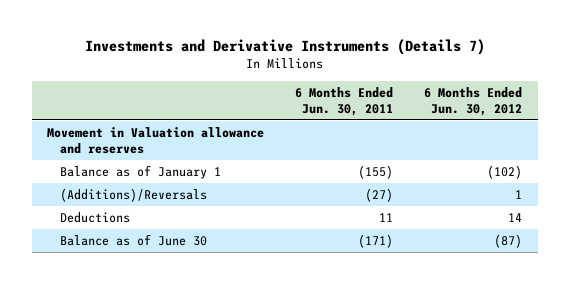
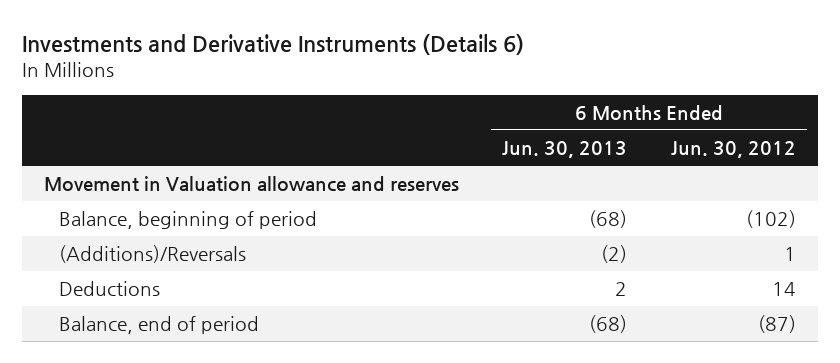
- Investments and Derivative Instruments (Details 7)
+ Investments and Derivative Instruments (Details 6)
- | 6 Months Ended Jun. 30, 2011 | 6 Months Ended Jun. 30, 2012
+ | 6 Months Ended Jun. 30, 2013 | 6 Months Ended Jun. 30, 2012
- Balance as of January 1 | (155) | (102)
+ Balance, beginning of period | (68) | (102)
- Balance as of June 30 | (171) | (87)
+ Balance, end of period | (68) | (87)

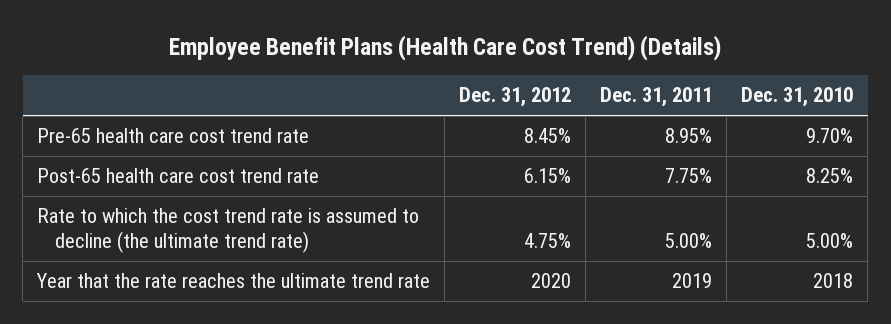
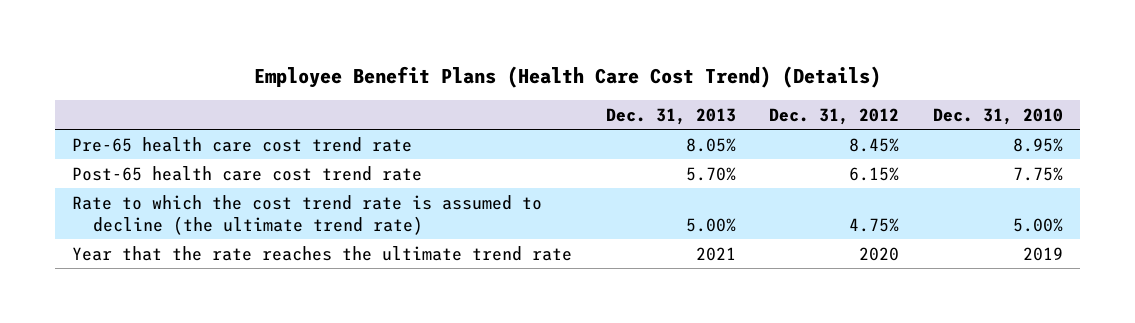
- | Dec. 31, 2012 | Dec. 31, 2011 | Dec. 31, 2010
+ | Dec. 31, 2013 | Dec. 31, 2012 | Dec. 31, 2010
- Pre-65 health care cost trend rate | 8.45% | 8.95% | 9.70%
- Post-65 health care cost trend rate | 6.15% | 7.75% | 8.25%
+ Pre-65 health care cost trend rate | 8.05% | 8.45% | 8.95%
+ Post-65 health care cost trend rate | 5.70% | 6.15% | 7.75%
- Year that the rate reaches the ultimate trend rate | 2020 | 2019 | 2018
+ Year that the rate reaches the ultimate trend rate | 2021 | 2020 | 2019

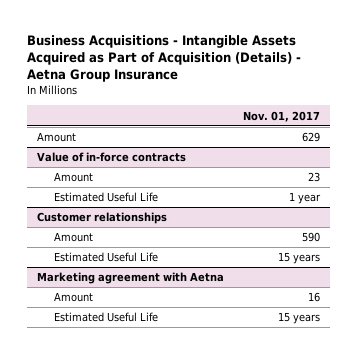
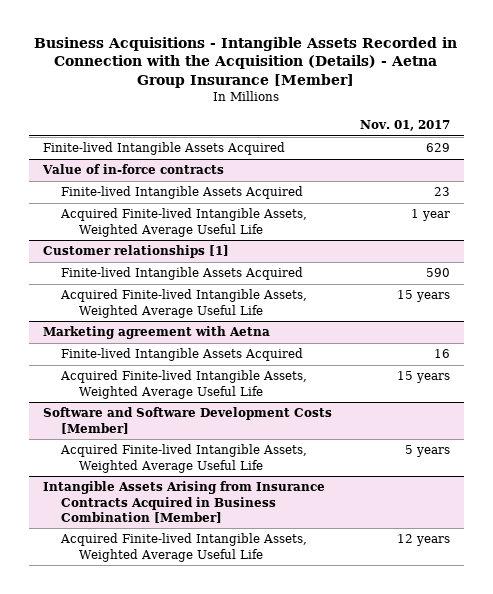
- Business Acquisitions - Intangible Assets Acquired as Part of Acquisition (Details) - Aetna Group Insurance
+ Business Acquisitions - Intangible Assets Recorded in Connection with the Acquisition (Details) - Aetna Group Insurance [Member]
- Amount | 629
+ Finite-lived Intangible Assets Acquired | 629
@ Value of in-force contracts
- Amount | 23
- Estimated Useful Life | 1 year
- Customer relationships
- Amount | 590
- Estimated Useful Life | 15 years
@ Value of in-force contracts
+ Finite-lived Intangible Assets Acquired | 23
+ Acquired Finite-lived Intangible Assets, Weighted Average Useful Life | 1 year
+ Customer relationships [1]
+ Finite-lived Intangible Assets Acquired | 590
+ Acquired Finite-lived Intangible Assets, Weighted Average Useful Life | 15 years
@ Marketing agreement with Aetna
- Amount | 16
- Estimated Useful Life | 15 years
+ Finite-lived Intangible Assets Acquired | 16
+ Acquired Finite-lived Intangible Assets, Weighted Average Useful Life | 15 years
+ Software and Software Development Costs [Member]
+ Acquired Finite-lived Intangible Assets, Weighted Average Useful Life | 5 years
+ Intangible Assets Arising from Insurance Contracts Acquired in Business Combination [Member]
+ Acquired Finite-lived Intangible Assets, Weighted Average Useful Life | 12 years

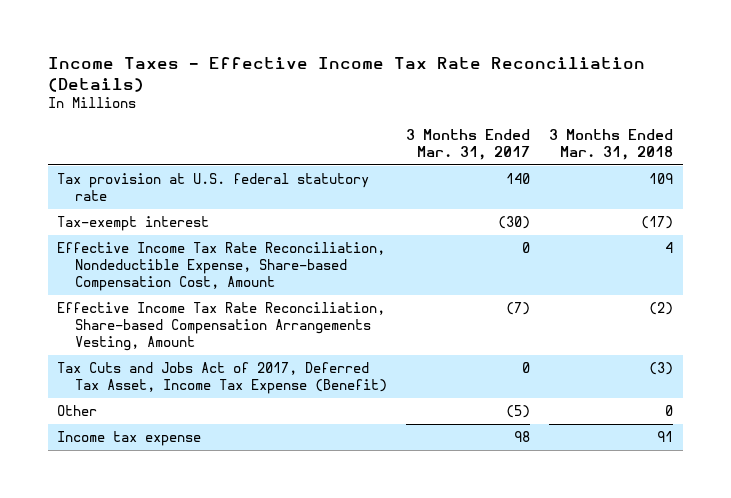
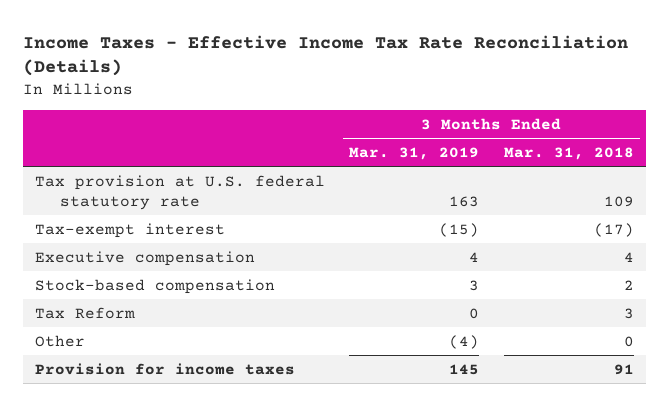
- | 3 Months Ended Mar. 31, 2017 | 3 Months Ended Mar. 31, 2018
+ | 3 Months Ended Mar. 31, 2019 | 3 Months Ended Mar. 31, 2018
- Effective Income Tax Rate Reconciliation, Nondeductible Expense, Share-based Compensation Cost, Amount | 0 | 4
- Effective Income Tax Rate Reconciliation, Share-based Compensation Arrangements Vesting, Amount | (7) | (2)
- Tax Cuts and Jobs Act of 2017, Deferred Tax Asset, Income Tax Expense (Benefit) | 0 | (3)
+ Executive compensation | 4 | 4
+ Stock-based compensation | 3 | 2
+ Tax Reform | 0 | 3
- Income tax expense | 98 | 91
+ Provision for income taxes | 145 | 91

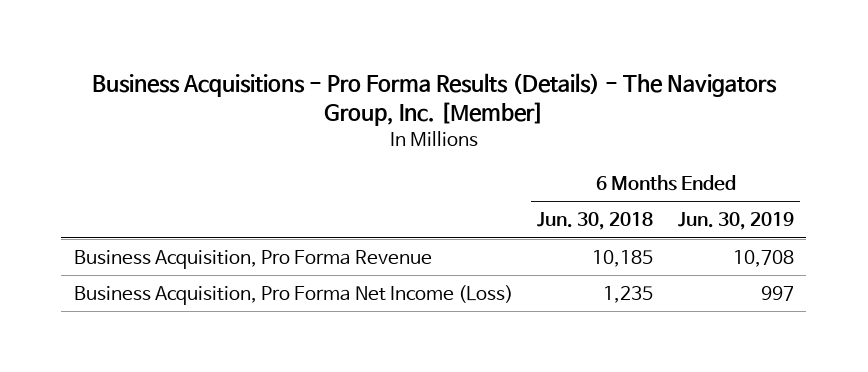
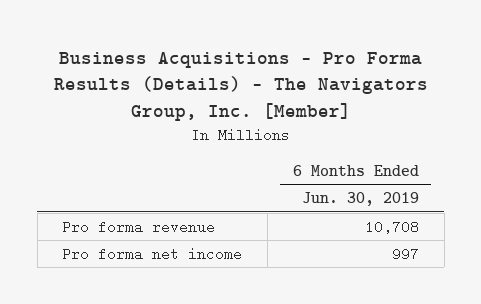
- | 6 Months Ended Jun. 30, 2018 | 6 Months Ended Jun. 30, 2019
+ | 6 Months Ended Jun. 30, 2019
- Business Acquisition, Pro Forma Revenue | 10,185 | 10,708
- Business Acquisition, Pro Forma Net Income (Loss) | 1,235 | 997
+ Pro forma revenue | 10,708
+ Pro forma net income | 997

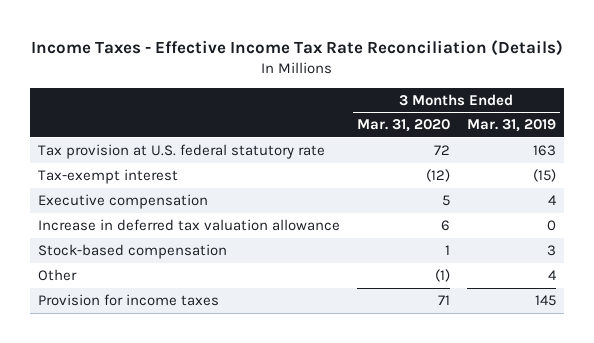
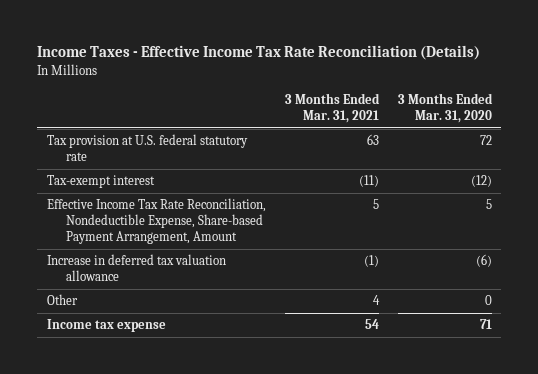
- | 3 Months Ended Mar. 31, 2020 | 3 Months Ended Mar. 31, 2019
+ | 3 Months Ended Mar. 31, 2021 | 3 Months Ended Mar. 31, 2020
- Executive compensation | 5 | 4
- Increase in deferred tax valuation allowance | 6 | 0
- Stock-based compensation | 1 | 3
- Other | (1) | 4
- Provision for income taxes | 71 | 145
+ Effective Income Tax Rate Reconciliation, Nondeductible Expense, Share-based Payment Arrangement, Amount | 5 | 5
+ Increase in deferred tax valuation allowance | (1) | (6)
+ Other | 4 | 0
+ Income tax expense | 54 | 71

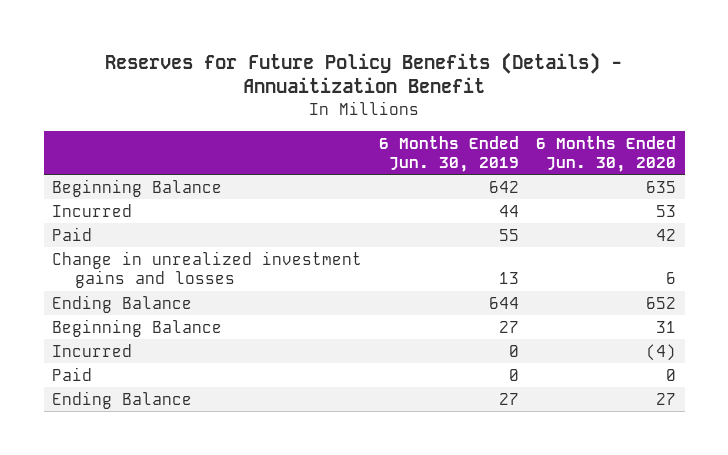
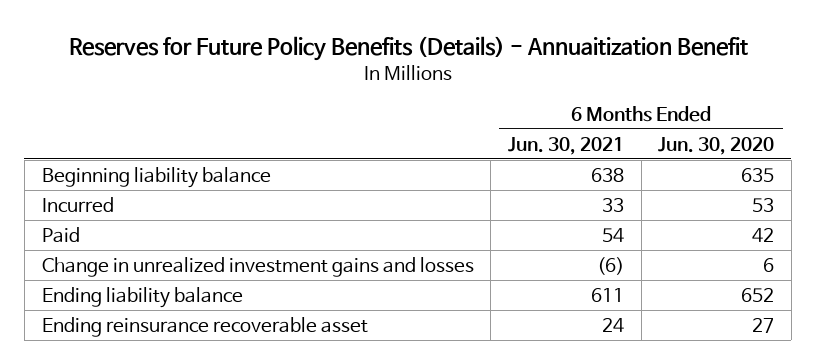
- | 6 Months Ended Jun. 30, 2019 | 6 Months Ended Jun. 30, 2020
+ | 6 Months Ended Jun. 30, 2021 | 6 Months Ended Jun. 30, 2020
- Beginning Balance | 642 | 635
+ Beginning liability balance | 638 | 635
- Ending Balance | 644 | 652
- Beginning Balance | 27 | 31
- Incurred | 0 | (4)
- Paid | 0 | 0
- Ending Balance | 27 | 27
+ Ending liability balance | 611 | 652
+ Ending reinsurance recoverable asset | 24 | 27

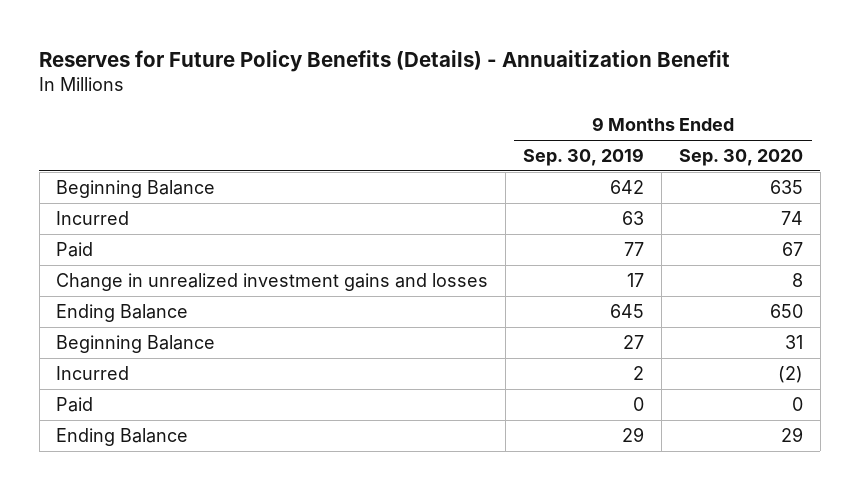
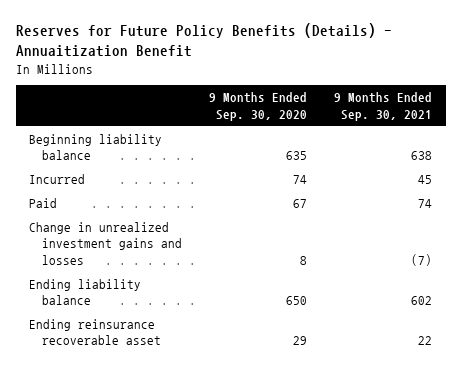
- | 9 Months Ended Sep. 30, 2019 | 9 Months Ended Sep. 30, 2020
+ | 9 Months Ended Sep. 30, 2020 | 9 Months Ended Sep. 30, 2021
- Beginning Balance | 642 | 635
+ Beginning liability balance | 635 | 638
- Ending Balance | 645 | 650
- Beginning Balance | 27 | 31
- Incurred | 2 | (2)
- Paid | 0 | 0
- Ending Balance | 29 | 29
+ Ending liability balance | 650 | 602
+ Ending reinsurance recoverable asset | 29 | 22

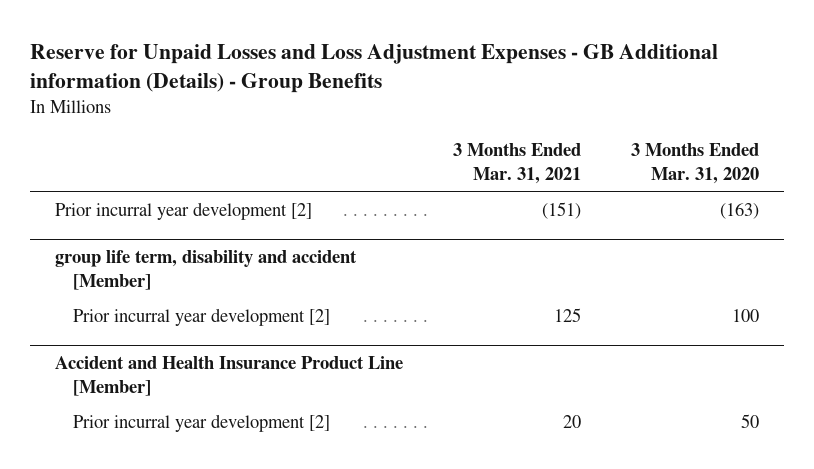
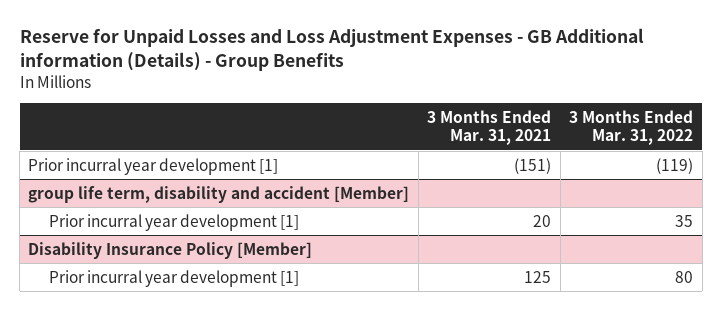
- | 3 Months Ended Mar. 31, 2021 | 3 Months Ended Mar. 31, 2020
+ | 3 Months Ended Mar. 31, 2021 | 3 Months Ended Mar. 31, 2022
- Prior incurral year development [2] | (151) | (163)
+ Prior incurral year development [1] | (151) | (119)
@ group life term, disability and accident [Member]
- Prior incurral year development [2] | 125 | 100
- Accident and Health Insurance Product Line [Member]
- Prior incurral year development [2] | 20 | 50
@ group life term, disability and accident [Member]
+ Prior incurral year development [1] | 20 | 35
+ Disability Insurance Policy [Member]
+ Prior incurral year development [1] | 125 | 80

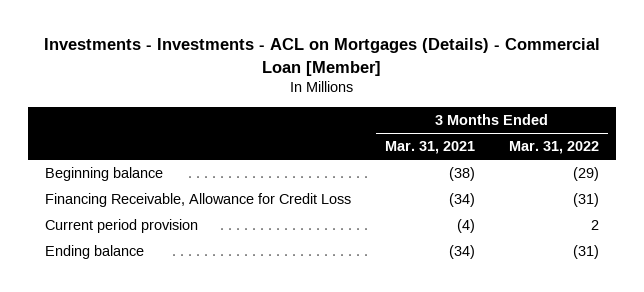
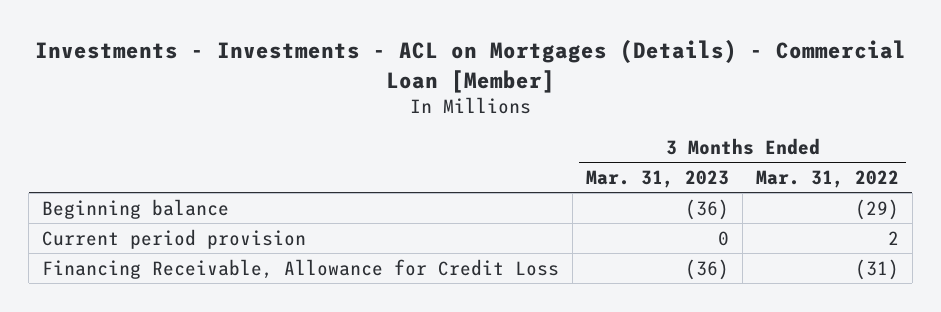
- | 3 Months Ended Mar. 31, 2021 | 3 Months Ended Mar. 31, 2022
+ | 3 Months Ended Mar. 31, 2023 | 3 Months Ended Mar. 31, 2022
- Ending balance | (34) | (31)
moved down: Financing Receivable, Allowance for Credit Loss | (36) | (31)

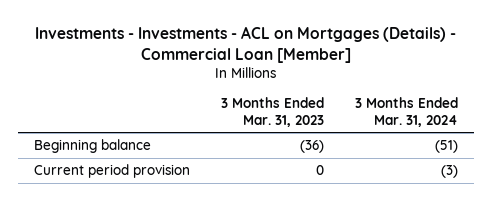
- | 3 Months Ended Mar. 31, 2023 | 3 Months Ended Mar. 31, 2022
+ | 3 Months Ended Mar. 31, 2023 | 3 Months Ended Mar. 31, 2024
- Financing Receivable, Allowance for Credit Loss | (36) | (31)

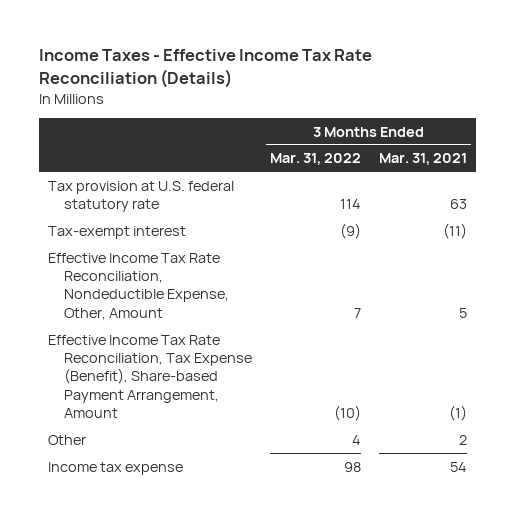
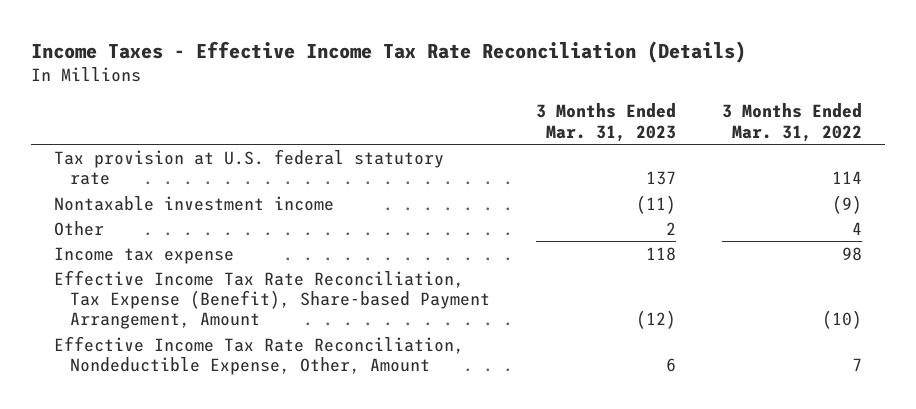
- | 3 Months Ended Mar. 31, 2022 | 3 Months Ended Mar. 31, 2021
+ | 3 Months Ended Mar. 31, 2023 | 3 Months Ended Mar. 31, 2022
- Tax-exempt interest | (9) | (11)
+ Nontaxable investment income | (11) | (9)
moved down: Effective Income Tax Rate Reconciliation, Tax Expense (Benefit), Share-based Payment Arrangement, Amount | (12) | (10)
moved down: Effective Income Tax Rate Reconciliation, Nondeductible Expense, Other, Amount | 6 | 7

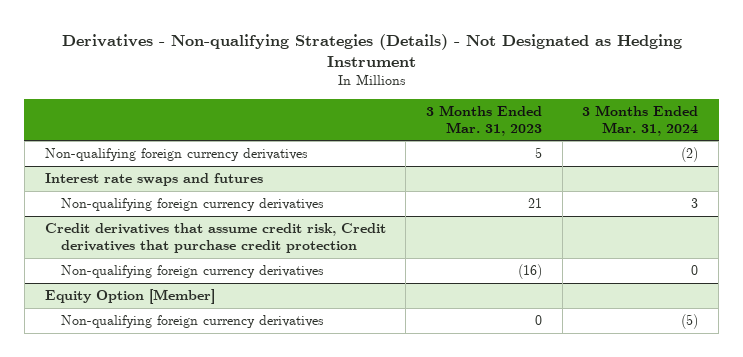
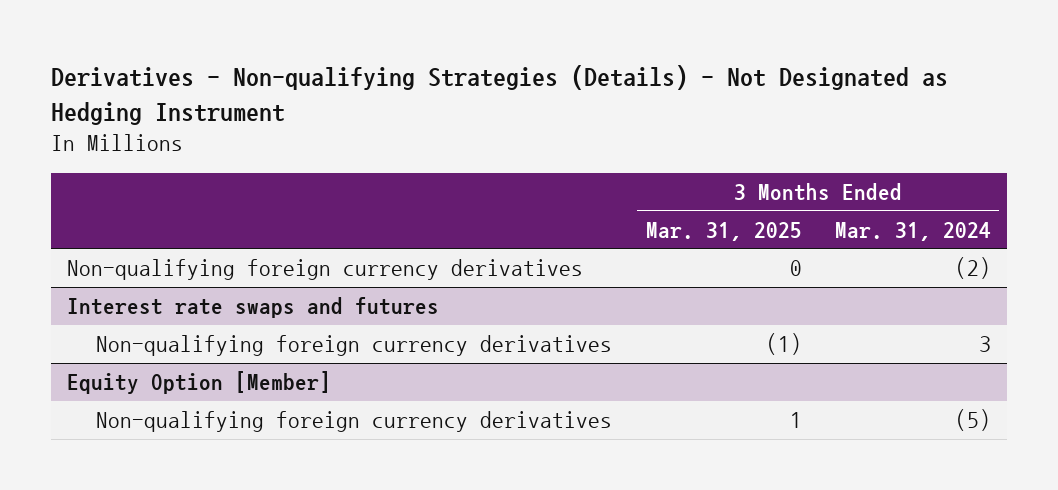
- | 3 Months Ended Mar. 31, 2023 | 3 Months Ended Mar. 31, 2024
+ | 3 Months Ended Mar. 31, 2025 | 3 Months Ended Mar. 31, 2024
- Credit derivatives that assume credit risk, Credit derivatives that purchase credit protection
- Non-qualifying foreign currency derivatives | (16) | 0

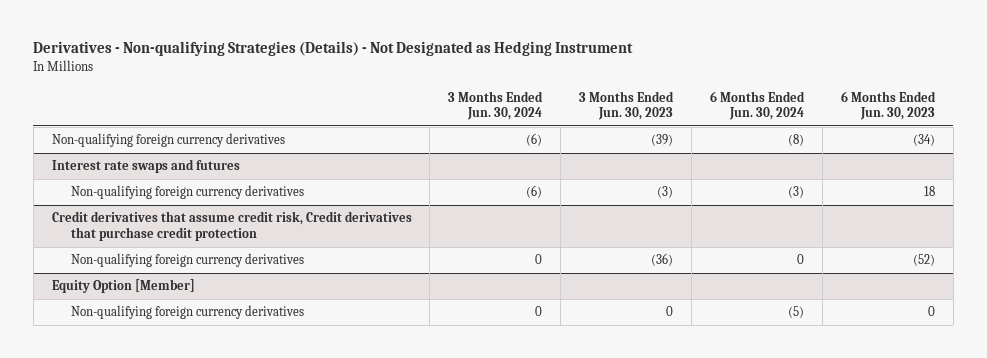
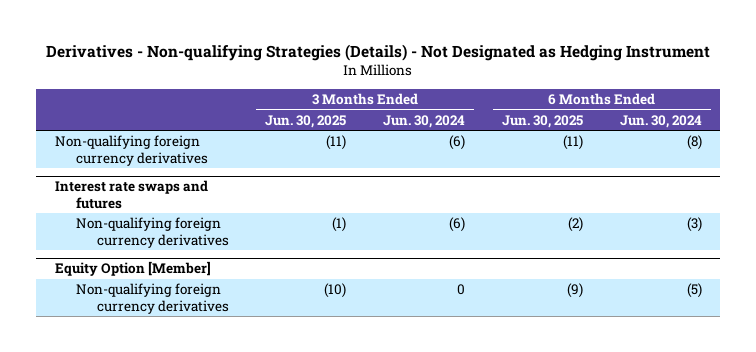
- | 3 Months Ended Jun. 30, 2024 | 3 Months Ended Jun. 30, 2023 | 6 Months Ended Jun. 30, 2024 | 6 Months Ended Jun. 30, 2023
+ | 3 Months Ended Jun. 30, 2025 | 3 Months Ended Jun. 30, 2024 | 6 Months Ended Jun. 30, 2025 | 6 Months Ended Jun. 30, 2024
- Credit derivatives that assume credit risk, Credit derivatives that purchase credit protection
- Non-qualifying foreign currency derivatives | 0 | (36) | 0 | (52)

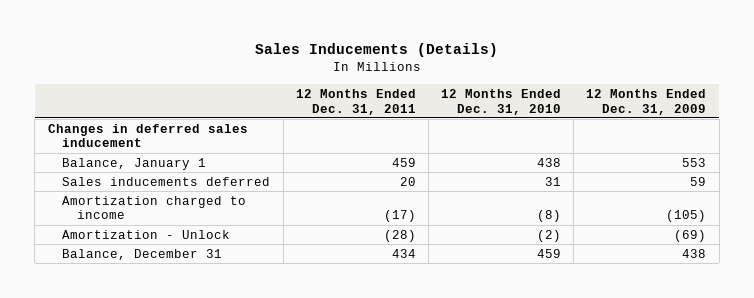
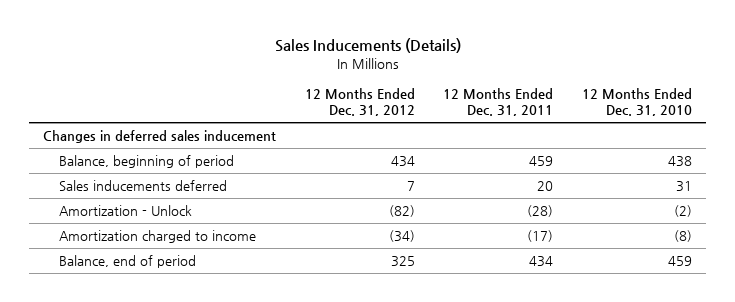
- | 12 Months Ended Dec. 31, 2011 | 12 Months Ended Dec. 31, 2010 | 12 Months Ended Dec. 31, 2009
+ | 12 Months Ended Dec. 31, 2012 | 12 Months Ended Dec. 31, 2011 | 12 Months Ended Dec. 31, 2010
- Balance, January 1 | 459 | 438 | 553
+ Balance, beginning of period | 434 | 459 | 438
- Balance, December 31 | 434 | 459 | 438
moved down: Amortization charged to income | (34) | (17) | (8)
+ Balance, end of period | 325 | 434 | 459

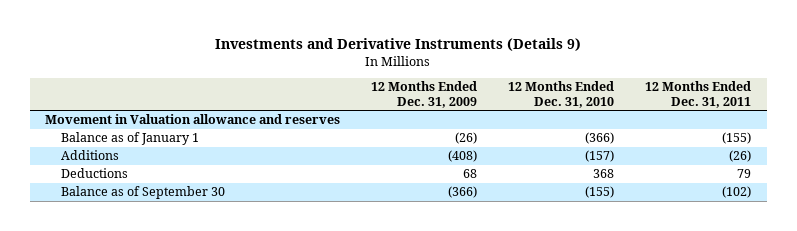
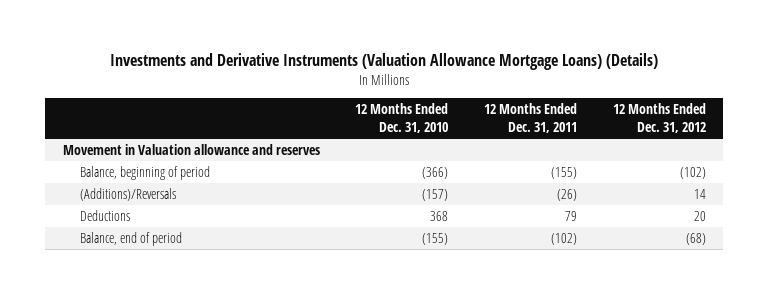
- Investments and Derivative Instruments (Details 9)
+ Investments and Derivative Instruments (Valuation Allowance Mortgage Loans) (Details)
- | 12 Months Ended Dec. 31, 2009 | 12 Months Ended Dec. 31, 2010 | 12 Months Ended Dec. 31, 2011
+ | 12 Months Ended Dec. 31, 2010 | 12 Months Ended Dec. 31, 2011 | 12 Months Ended Dec. 31, 2012
- Balance as of January 1 | (26) | (366) | (155)
- Additions | (408) | (157) | (26)
+ Balance, beginning of period | (366) | (155) | (102)
+ (Additions)/Reversals | (157) | (26) | 14
- Balance as of September 30 | (366) | (155) | (102)
+ Balance, end of period | (155) | (102) | (68)

